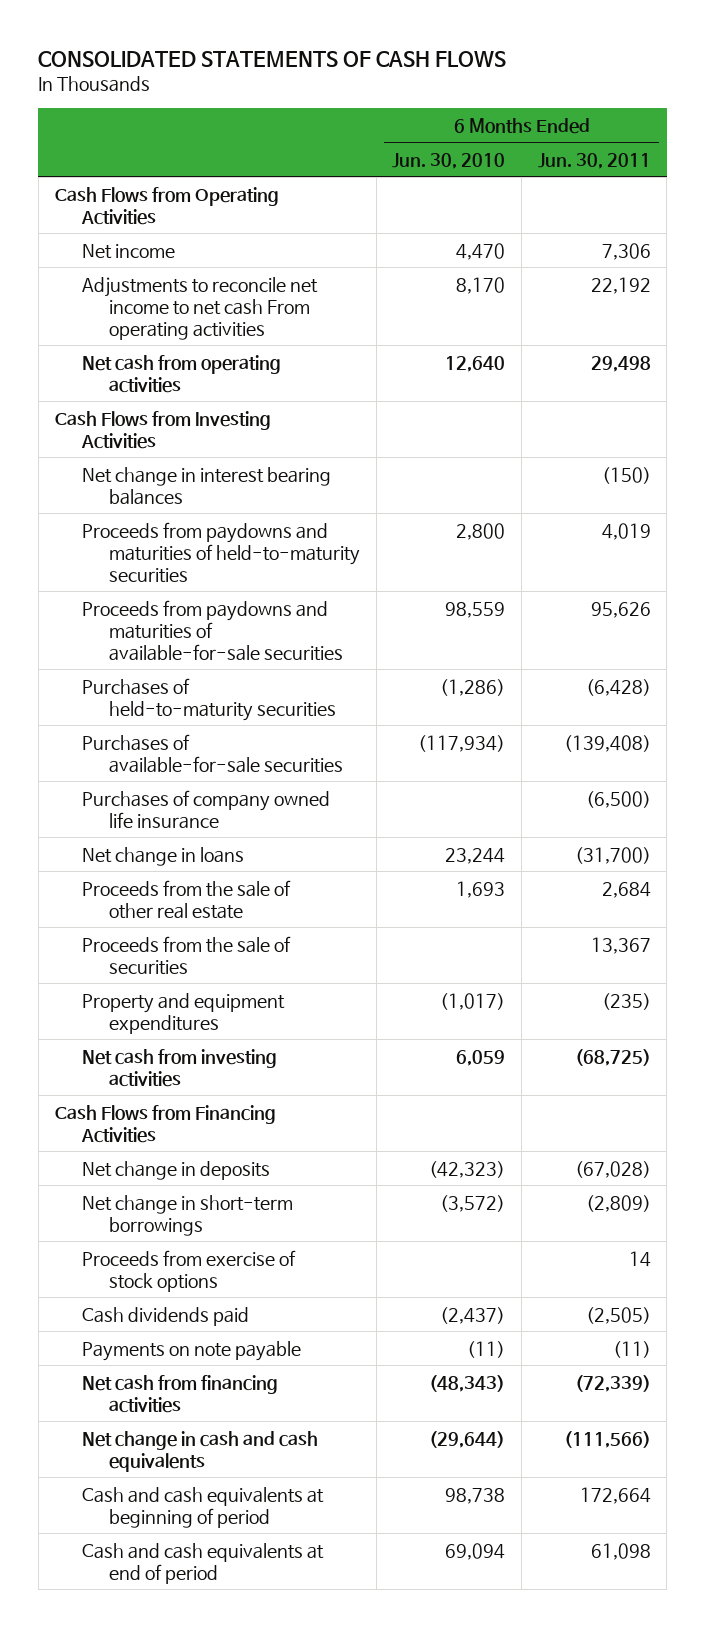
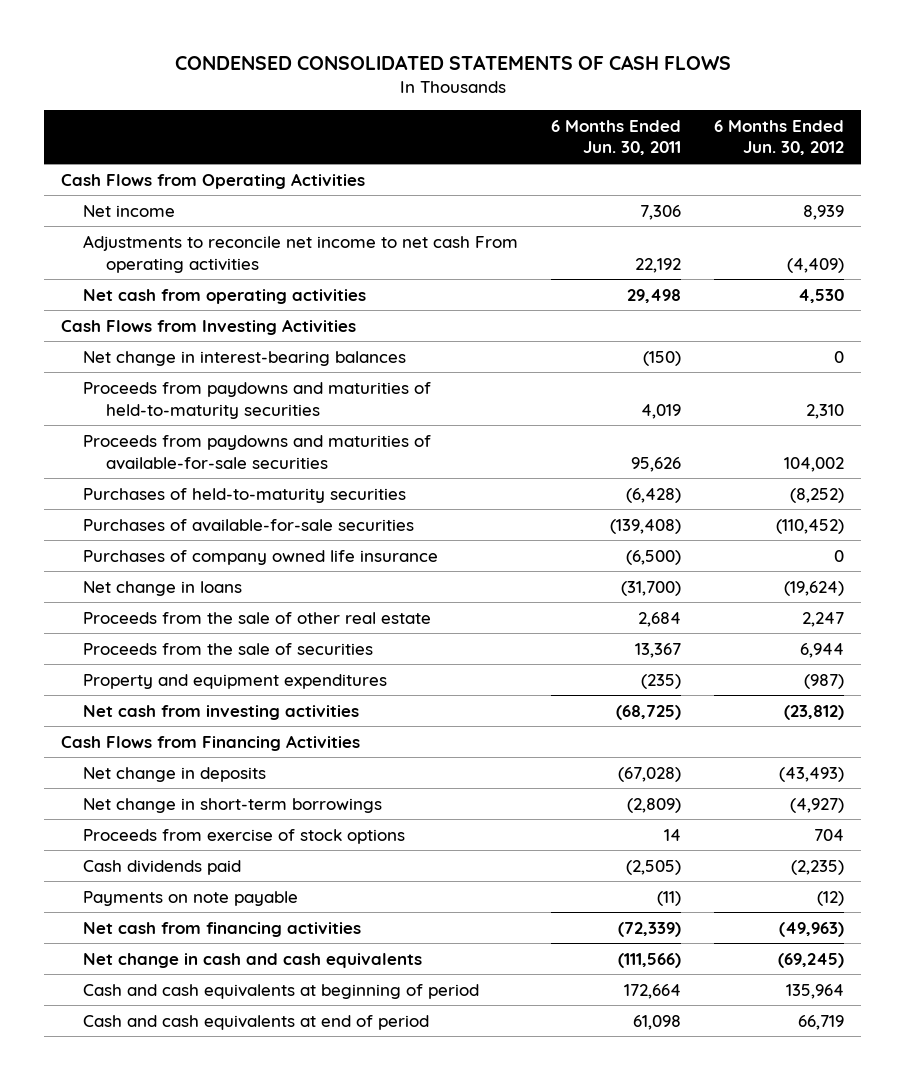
- CONSOLIDATED STATEMENTS OF CASH FLOWS
+ CONDENSED CONSOLIDATED STATEMENTS OF CASH FLOWS
- | 6 Months Ended Jun. 30, 2010 | 6 Months Ended Jun. 30, 2011
+ | 6 Months Ended Jun. 30, 2011 | 6 Months Ended Jun. 30, 2012
- Net change in interest bearing balances | | (150)
+ Net change in interest-bearing balances | (150) | 0

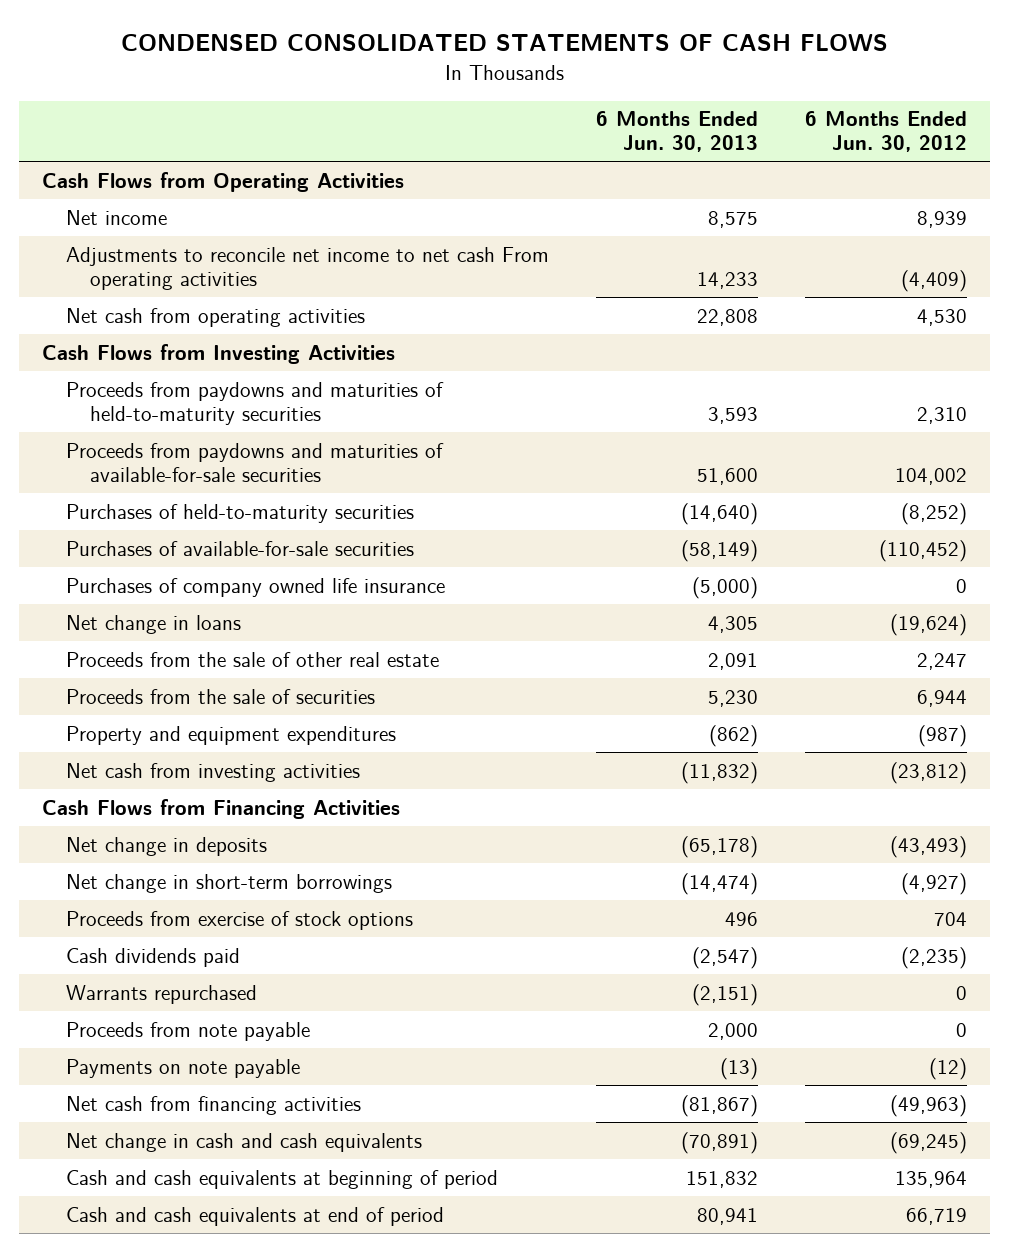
- | 6 Months Ended Jun. 30, 2011 | 6 Months Ended Jun. 30, 2012
+ | 6 Months Ended Jun. 30, 2013 | 6 Months Ended Jun. 30, 2012
- Net change in interest-bearing balances | (150) | 0
+ Warrants repurchased | (2,151) | 0
+ Proceeds from note payable | 2,000 | 0

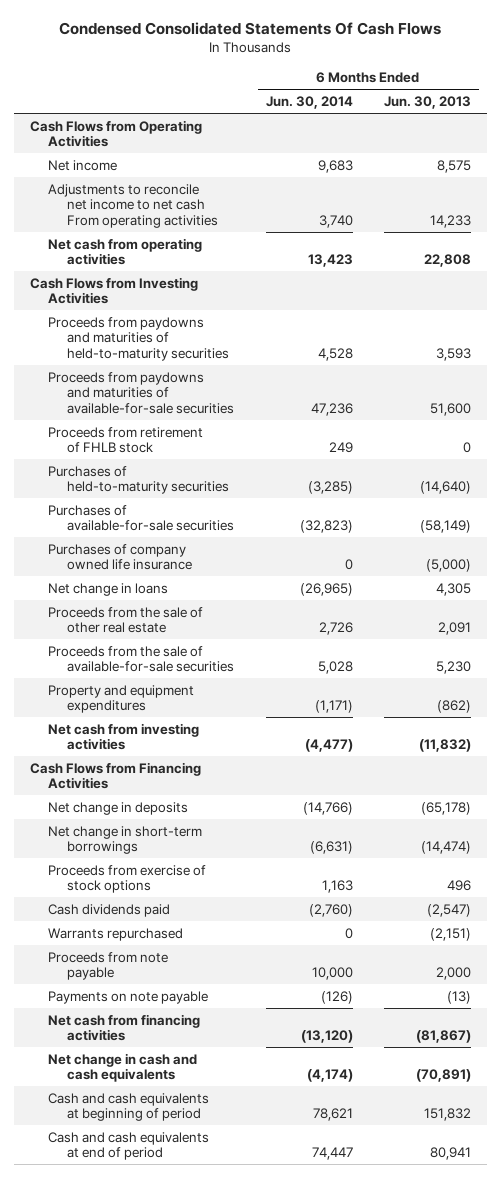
- CONDENSED CONSOLIDATED STATEMENTS OF CASH FLOWS
+ Condensed Consolidated Statements Of Cash Flows
- | 6 Months Ended Jun. 30, 2013 | 6 Months Ended Jun. 30, 2012
+ | 6 Months Ended Jun. 30, 2014 | 6 Months Ended Jun. 30, 2013
+ Proceeds from retirement of FHLB stock | 249 | 0
- Proceeds from the sale of securities | 5,230 | 6,944
+ Proceeds from the sale of available-for-sale securities | 5,028 | 5,230

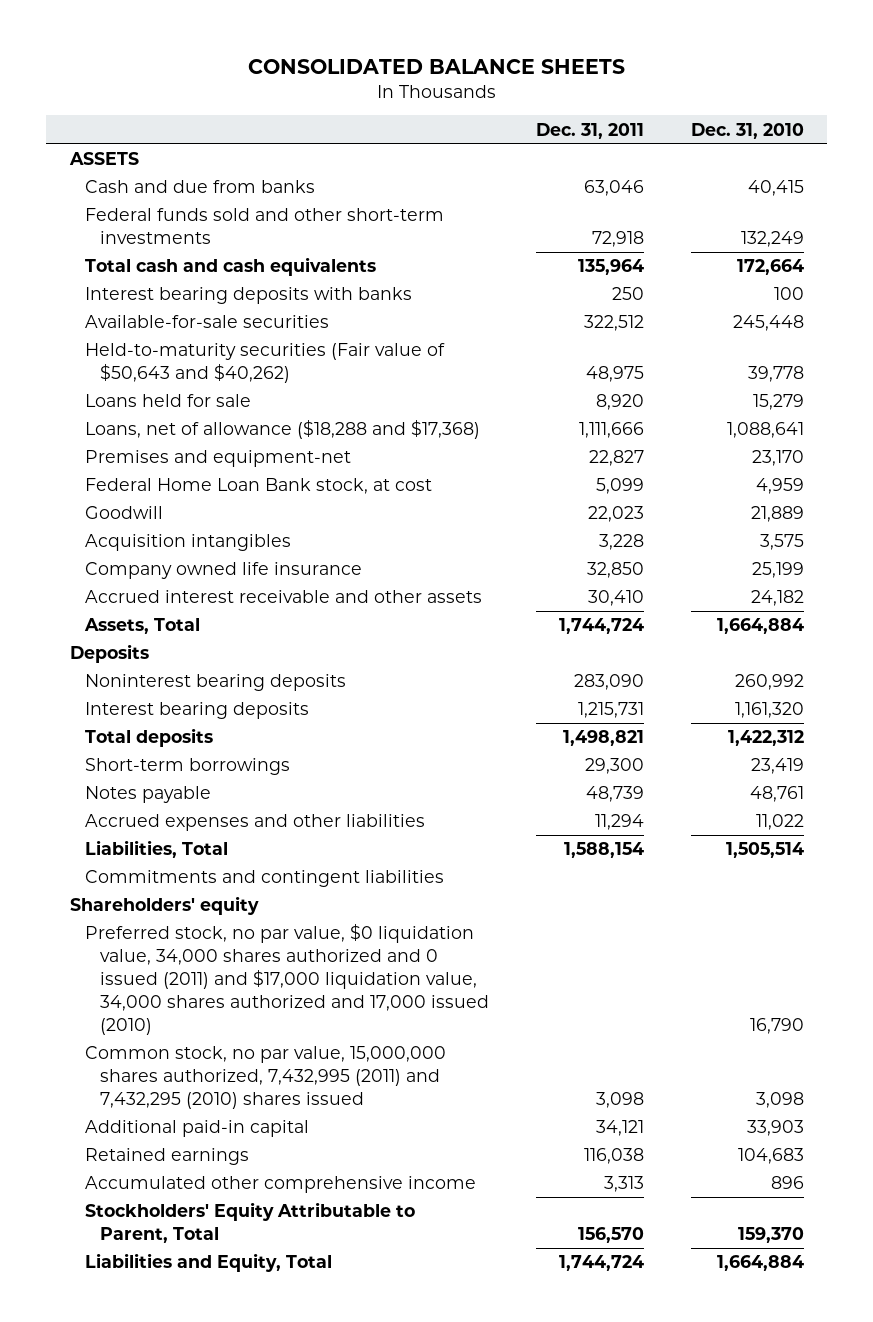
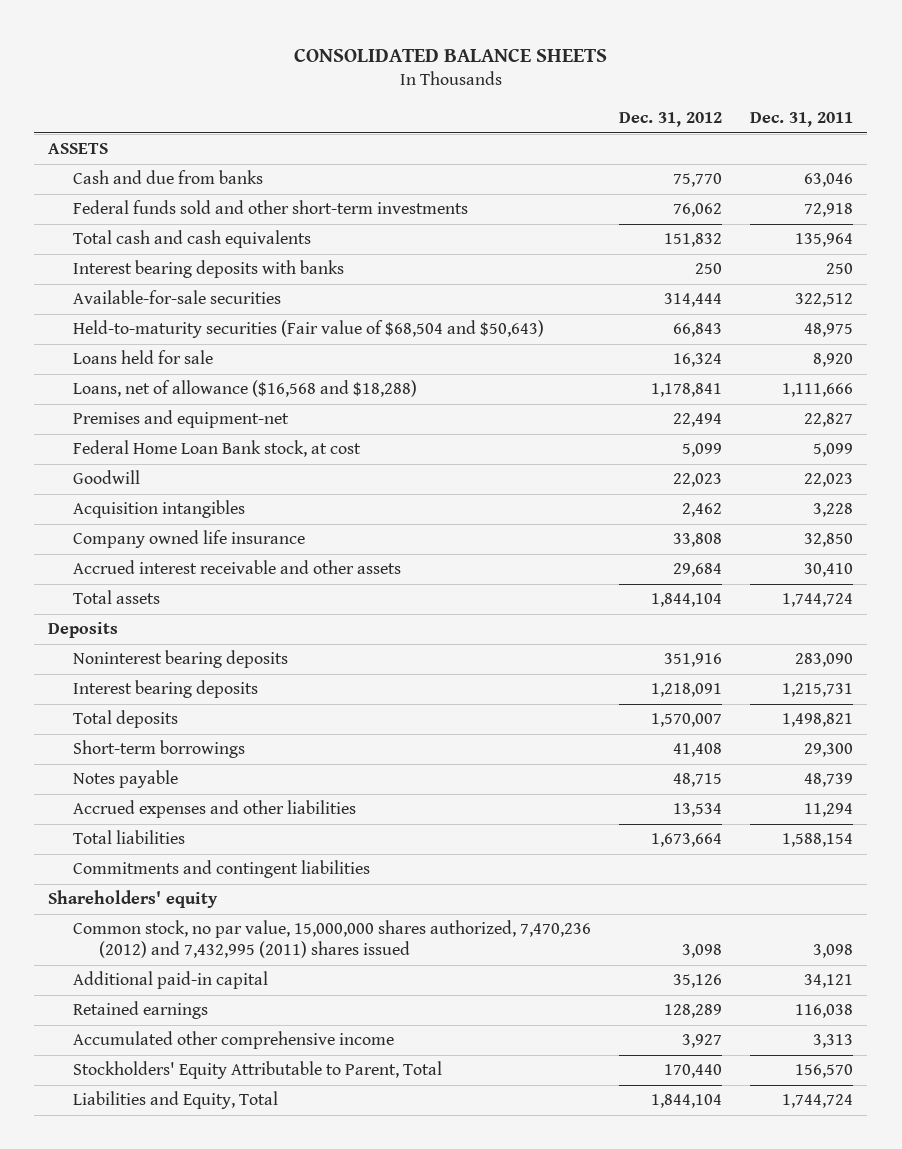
- | Dec. 31, 2011 | Dec. 31, 2010
+ | Dec. 31, 2012 | Dec. 31, 2011
- Held-to-maturity securities (Fair value of $50,643 and $40,262) | 48,975 | 39,778
+ Held-to-maturity securities (Fair value of $68,504 and $50,643) | 66,843 | 48,975
- Loans, net of allowance ($18,288 and $17,368) | 1,111,666 | 1,088,641
+ Loans, net of allowance ($16,568 and $18,288) | 1,178,841 | 1,111,666
- Assets, Total | 1,744,724 | 1,664,884
+ Total assets | 1,844,104 | 1,744,724
- Liabilities, Total | 1,588,154 | 1,505,514
+ Total liabilities | 1,673,664 | 1,588,154
- Preferred stock, no par value, $0 liquidation value, 34,000 shares authorized and 0 issued (2011) and $17,000 liquidation value, 34,000 shares authorized and 17,000 issued (2010) | | 16,790
- Common stock, no par value, 15,000,000 shares authorized, 7,432,995 (2011) and 7,432,295 (2010) shares issued | 3,098 | 3,098
+ Common stock, no par value, 15,000,000 shares authorized, 7,470,236 (2012) and 7,432,995 (2011) shares issued | 3,098 | 3,098

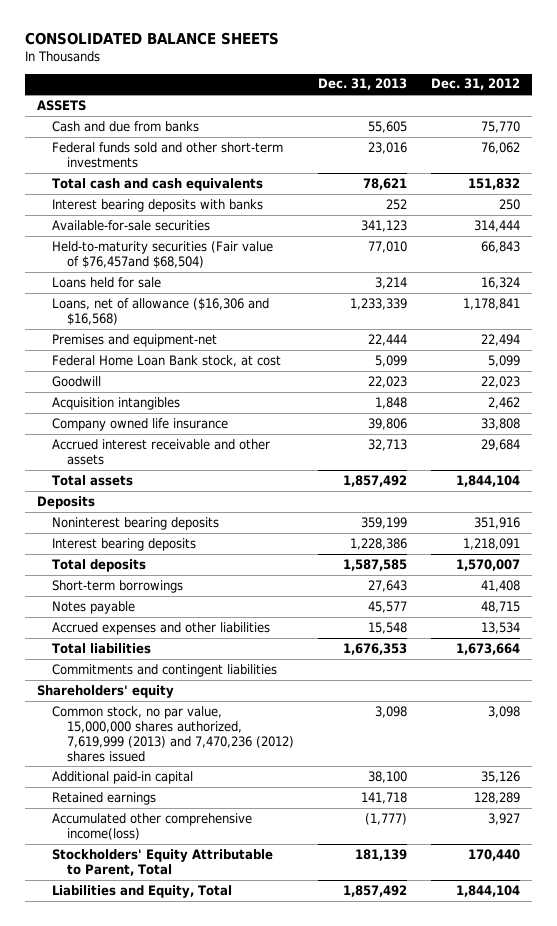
- | Dec. 31, 2012 | Dec. 31, 2011
+ | Dec. 31, 2013 | Dec. 31, 2012
- Held-to-maturity securities (Fair value of $68,504 and $50,643) | 66,843 | 48,975
+ Held-to-maturity securities (Fair value of $76,457and $68,504) | 77,010 | 66,843
- Loans, net of allowance ($16,568 and $18,288) | 1,178,841 | 1,111,666
+ Loans, net of allowance ($16,306 and $16,568) | 1,233,339 | 1,178,841
- Common stock, no par value, 15,000,000 shares authorized, 7,470,236 (2012) and 7,432,995 (2011) shares issued | 3,098 | 3,098
+ Common stock, no par value, 15,000,000 shares authorized, 7,619,999 (2013) and 7,470,236 (2012) shares issued | 3,098 | 3,098
- Accumulated other comprehensive income | 3,927 | 3,313
+ Accumulated other comprehensive income(loss) | (1,777) | 3,927

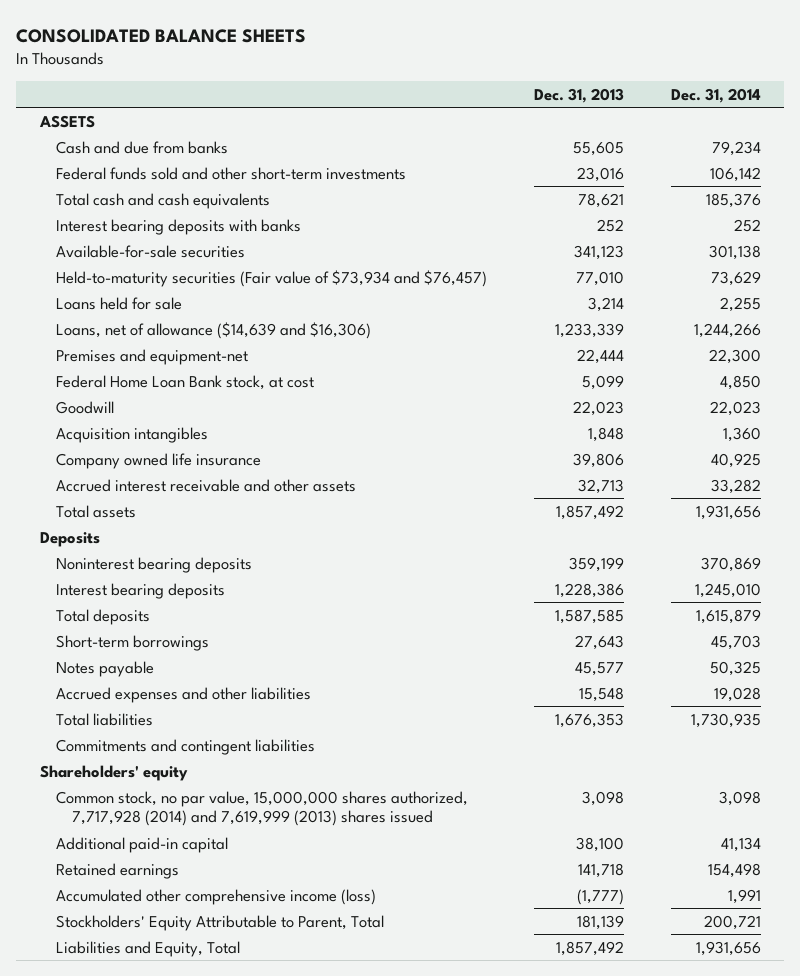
- | Dec. 31, 2013 | Dec. 31, 2012
+ | Dec. 31, 2013 | Dec. 31, 2014
- Held-to-maturity securities (Fair value of $76,457and $68,504) | 77,010 | 66,843
+ Held-to-maturity securities (Fair value of $73,934 and $76,457) | 77,010 | 73,629
- Loans, net of allowance ($16,306 and $16,568) | 1,233,339 | 1,178,841
+ Loans, net of allowance ($14,639 and $16,306) | 1,233,339 | 1,244,266
- Common stock, no par value, 15,000,000 shares authorized, 7,619,999 (2013) and 7,470,236 (2012) shares issued | 3,098 | 3,098
+ Common stock, no par value, 15,000,000 shares authorized, 7,717,928 (2014) and 7,619,999 (2013) shares issued | 3,098 | 3,098
- Accumulated other comprehensive income(loss) | (1,777) | 3,927
+ Accumulated other comprehensive income (loss) | (1,777) | 1,991

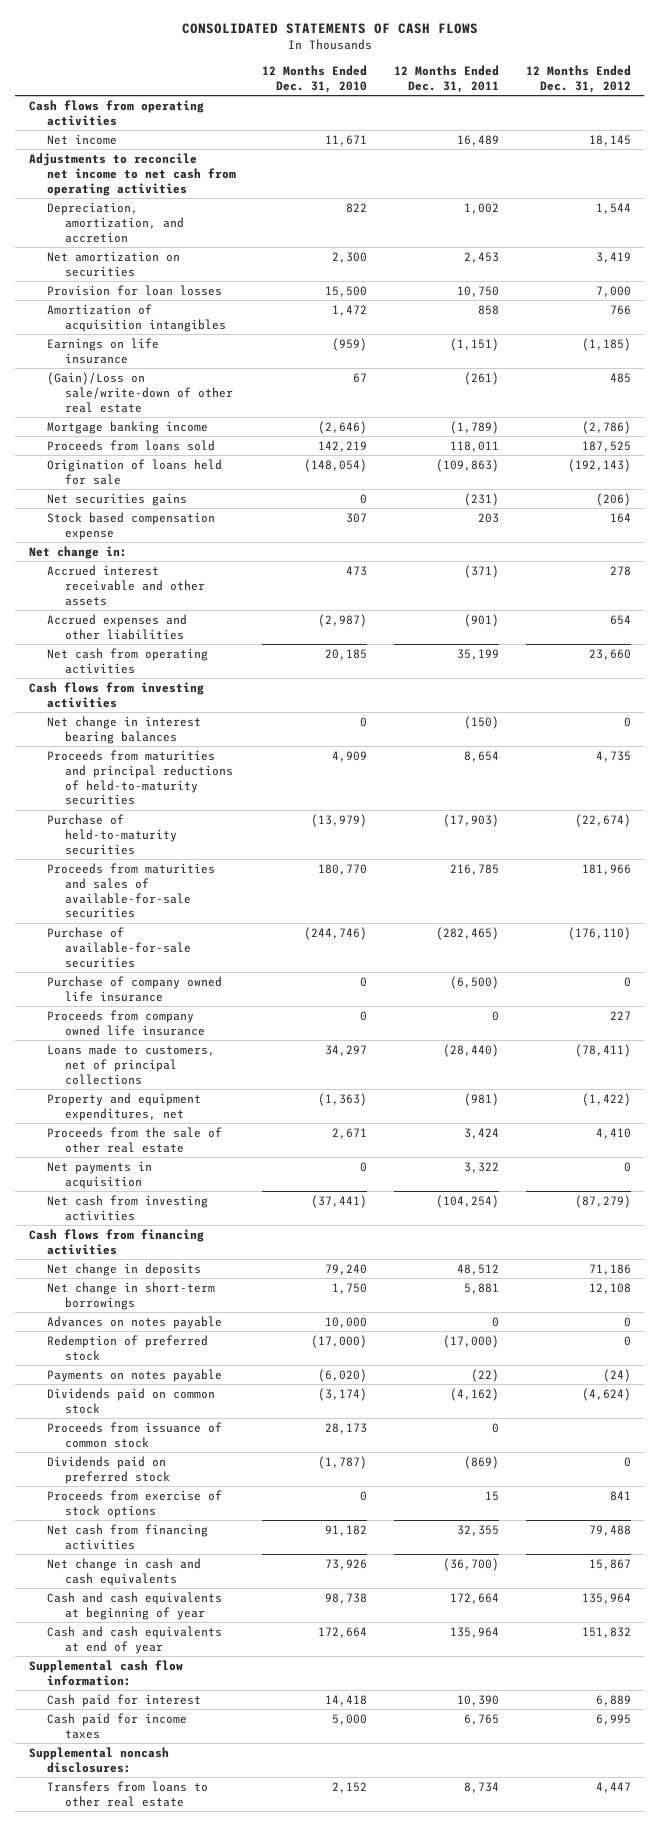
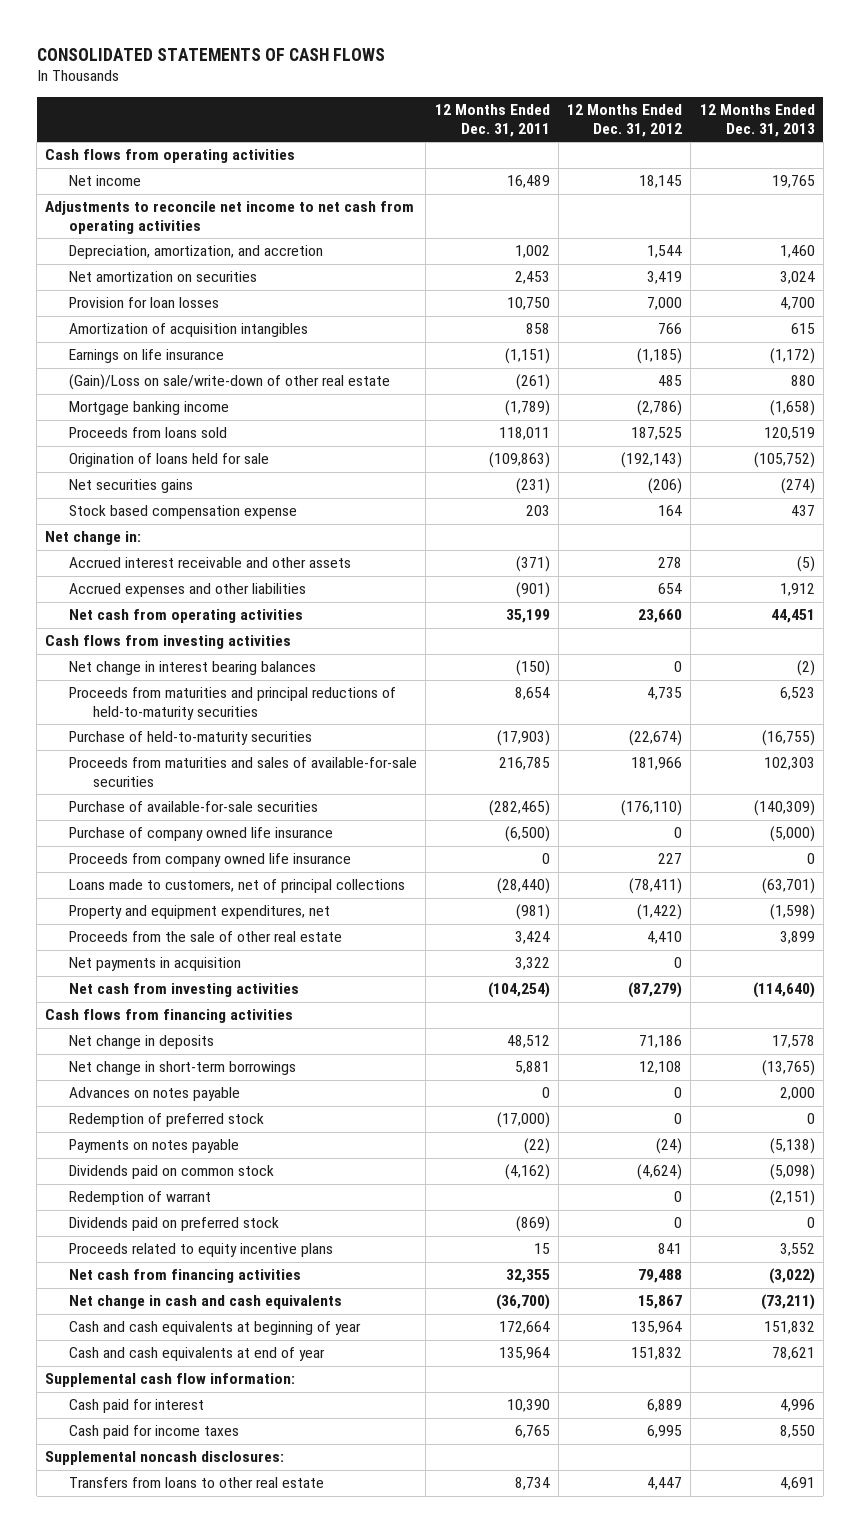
- | 12 Months Ended Dec. 31, 2010 | 12 Months Ended Dec. 31, 2011 | 12 Months Ended Dec. 31, 2012
+ | 12 Months Ended Dec. 31, 2011 | 12 Months Ended Dec. 31, 2012 | 12 Months Ended Dec. 31, 2013
- Proceeds from issuance of common stock | 28,173 | 0 |
+ Redemption of warrant | | 0 | (2,151)
- Proceeds from exercise of stock options | 0 | 15 | 841
+ Proceeds related to equity incentive plans | 15 | 841 | 3,552

